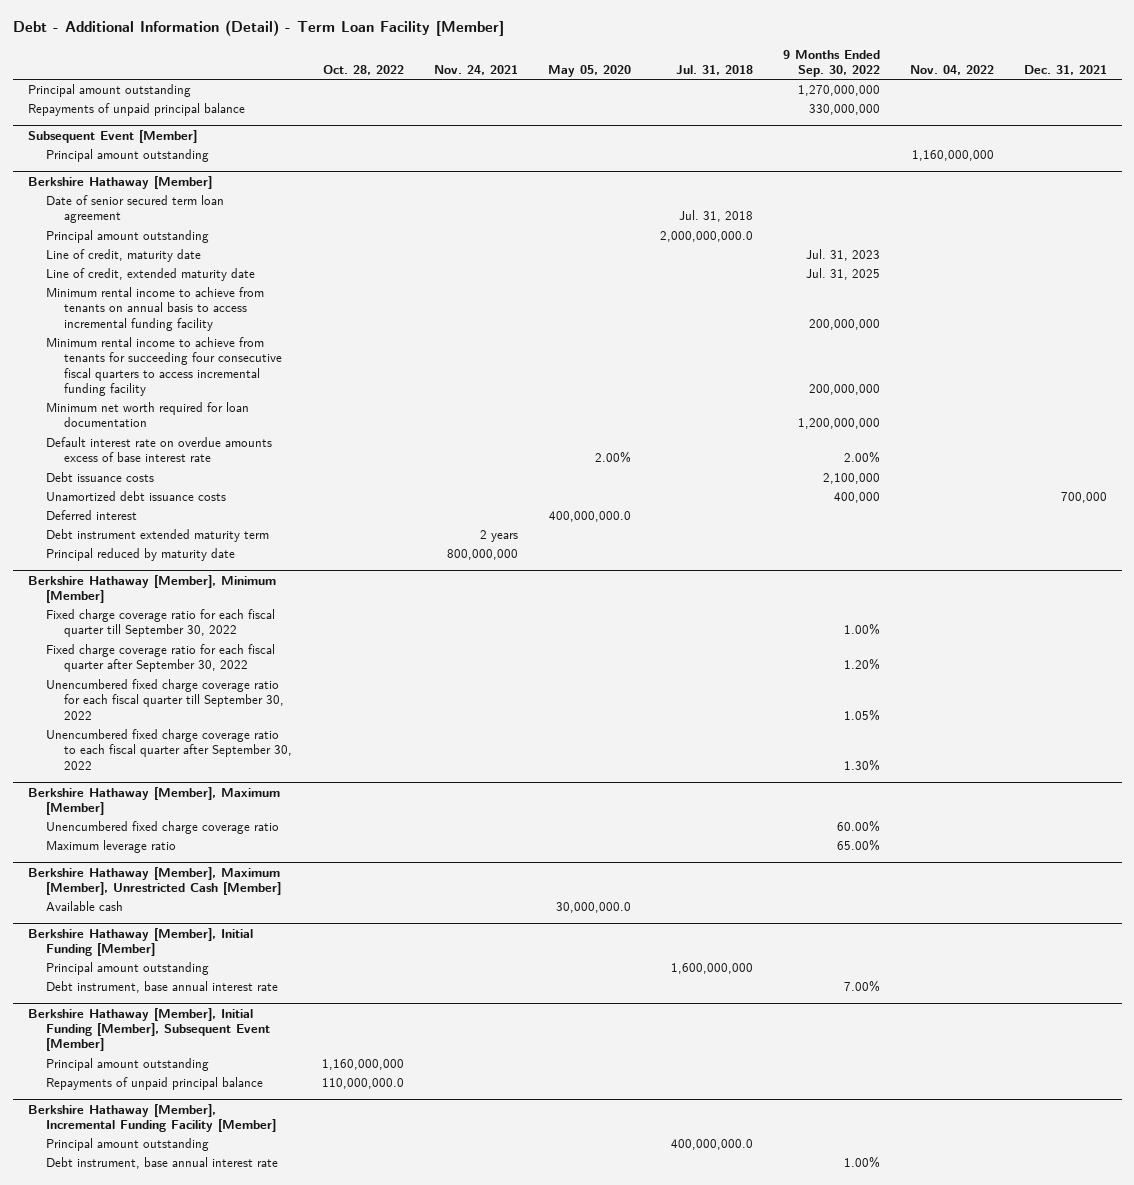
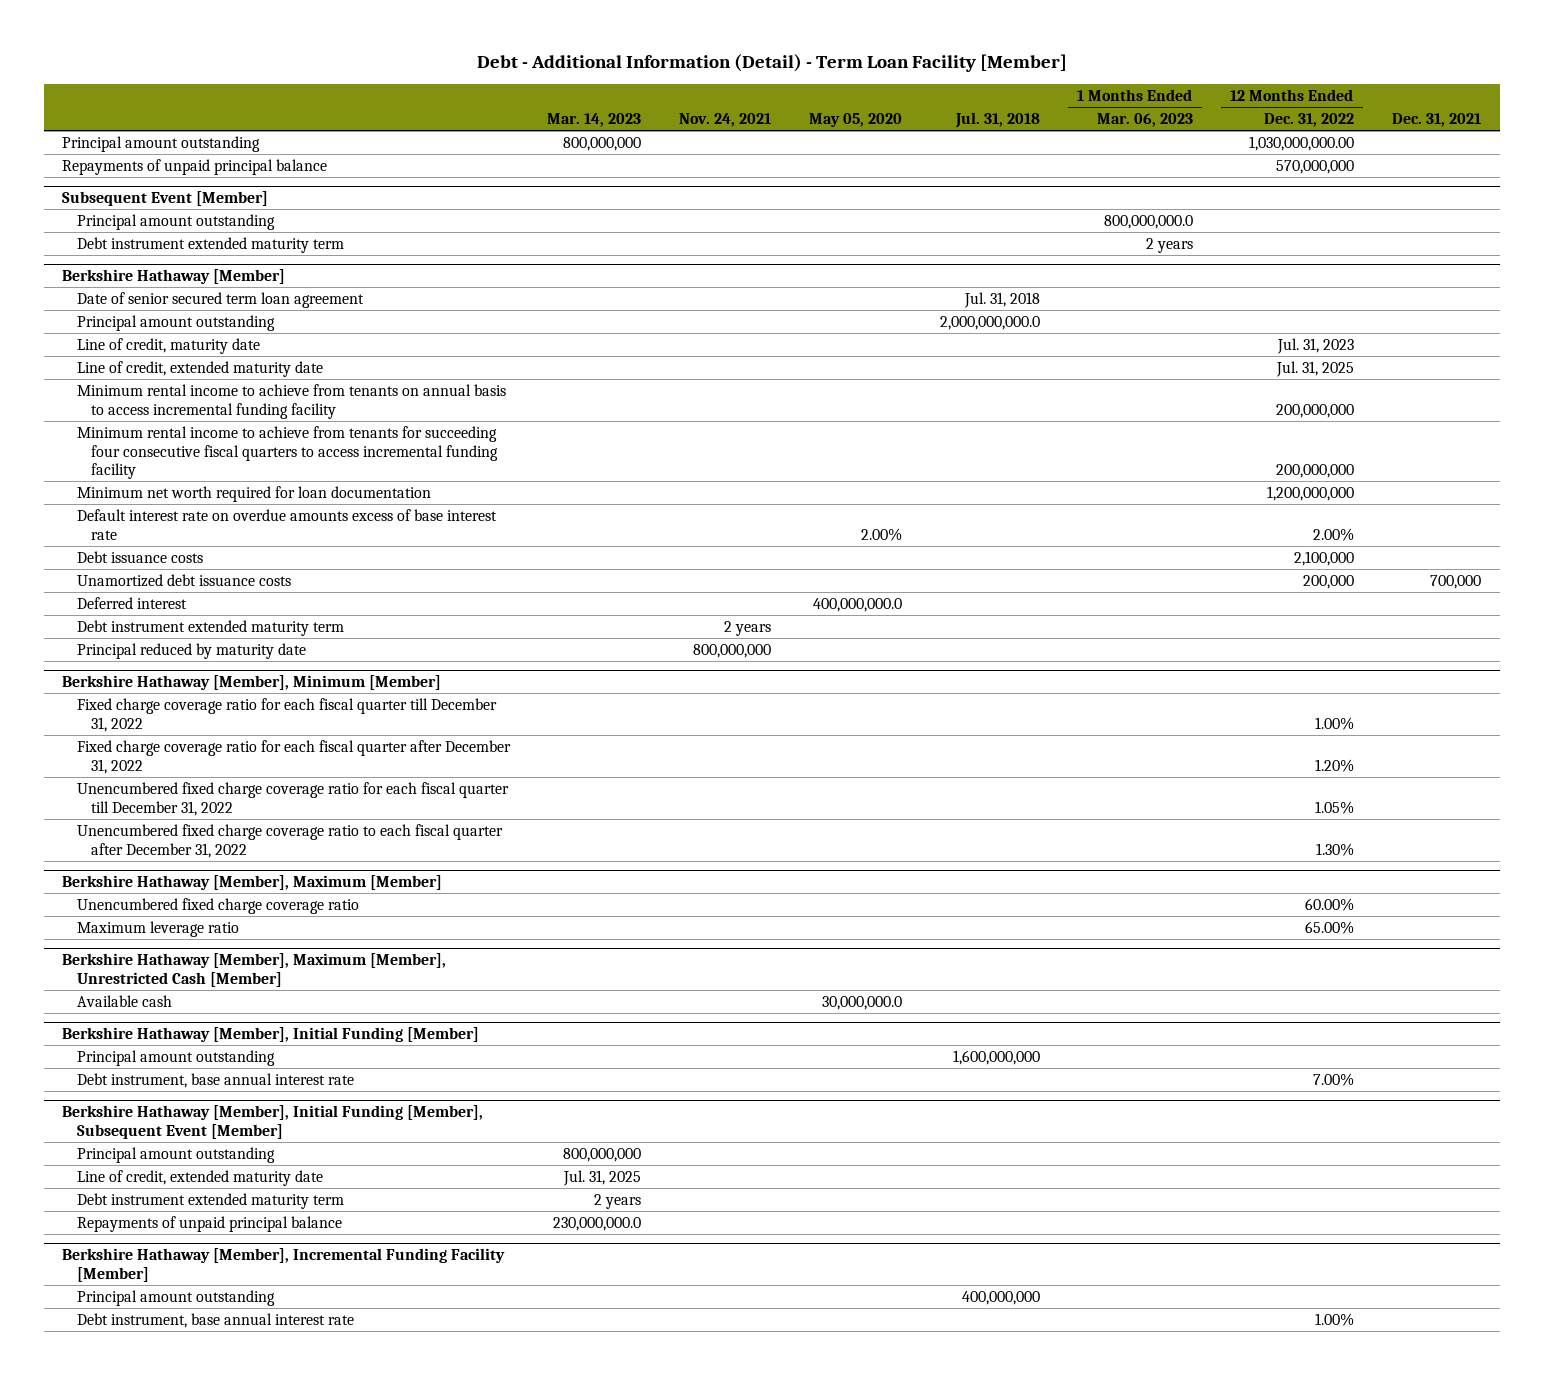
- | Oct. 28, 2022 | Nov. 24, 2021 | May 05, 2020 | Jul. 31, 2018 | 9 Months Ended Sep. 30, 2022 | Nov. 04, 2022 | Dec. 31, 2021
+ | Mar. 14, 2023 | Nov. 24, 2021 | May 05, 2020 | Jul. 31, 2018 | 1 Months Ended Mar. 06, 2023 | 12 Months Ended Dec. 31, 2022 | Dec. 31, 2021
@ Subsequent Event [Member]
+ Debt instrument extended maturity term | | | | | 2 years | |
@ Berkshire Hathaway [Member], Minimum [Member]
- Fixed charge coverage ratio for each fiscal quarter till September 30, 2022 | | | | | 1.00% | |
- Fixed charge coverage ratio for each fiscal quarter after September 30, 2022 | | | | | 1.20% | |
- Unencumbered fixed charge coverage ratio for each fiscal quarter till September 30, 2022 | | | | | 1.05% | |
- Unencumbered fixed charge coverage ratio to each fiscal quarter after September 30, 2022 | | | | | 1.30% | |
+ Fixed charge coverage ratio for each fiscal quarter till December 31, 2022 | | | | | | 1.00% |
+ Fixed charge coverage ratio for each fiscal quarter after December 31, 2022 | | | | | | 1.20% |
+ Unencumbered fixed charge coverage ratio for each fiscal quarter till December 31, 2022 | | | | | | 1.05% |
+ Unencumbered fixed charge coverage ratio to each fiscal quarter after December 31, 2022 | | | | | | 1.30% |
@ Berkshire Hathaway [Member], Initial Funding [Member], Subsequent Event [Member]
+ Line of credit, extended maturity date | Jul. 31, 2025 | | | | | |
+ Debt instrument extended maturity term | 2 years | | | | | |
@ Berkshire Hathaway [Member], Incremental Funding Facility [Member]
- Principal amount outstanding | | | | 400,000,000.0 | | |
+ Principal amount outstanding | | | | 400,000,000 | | |

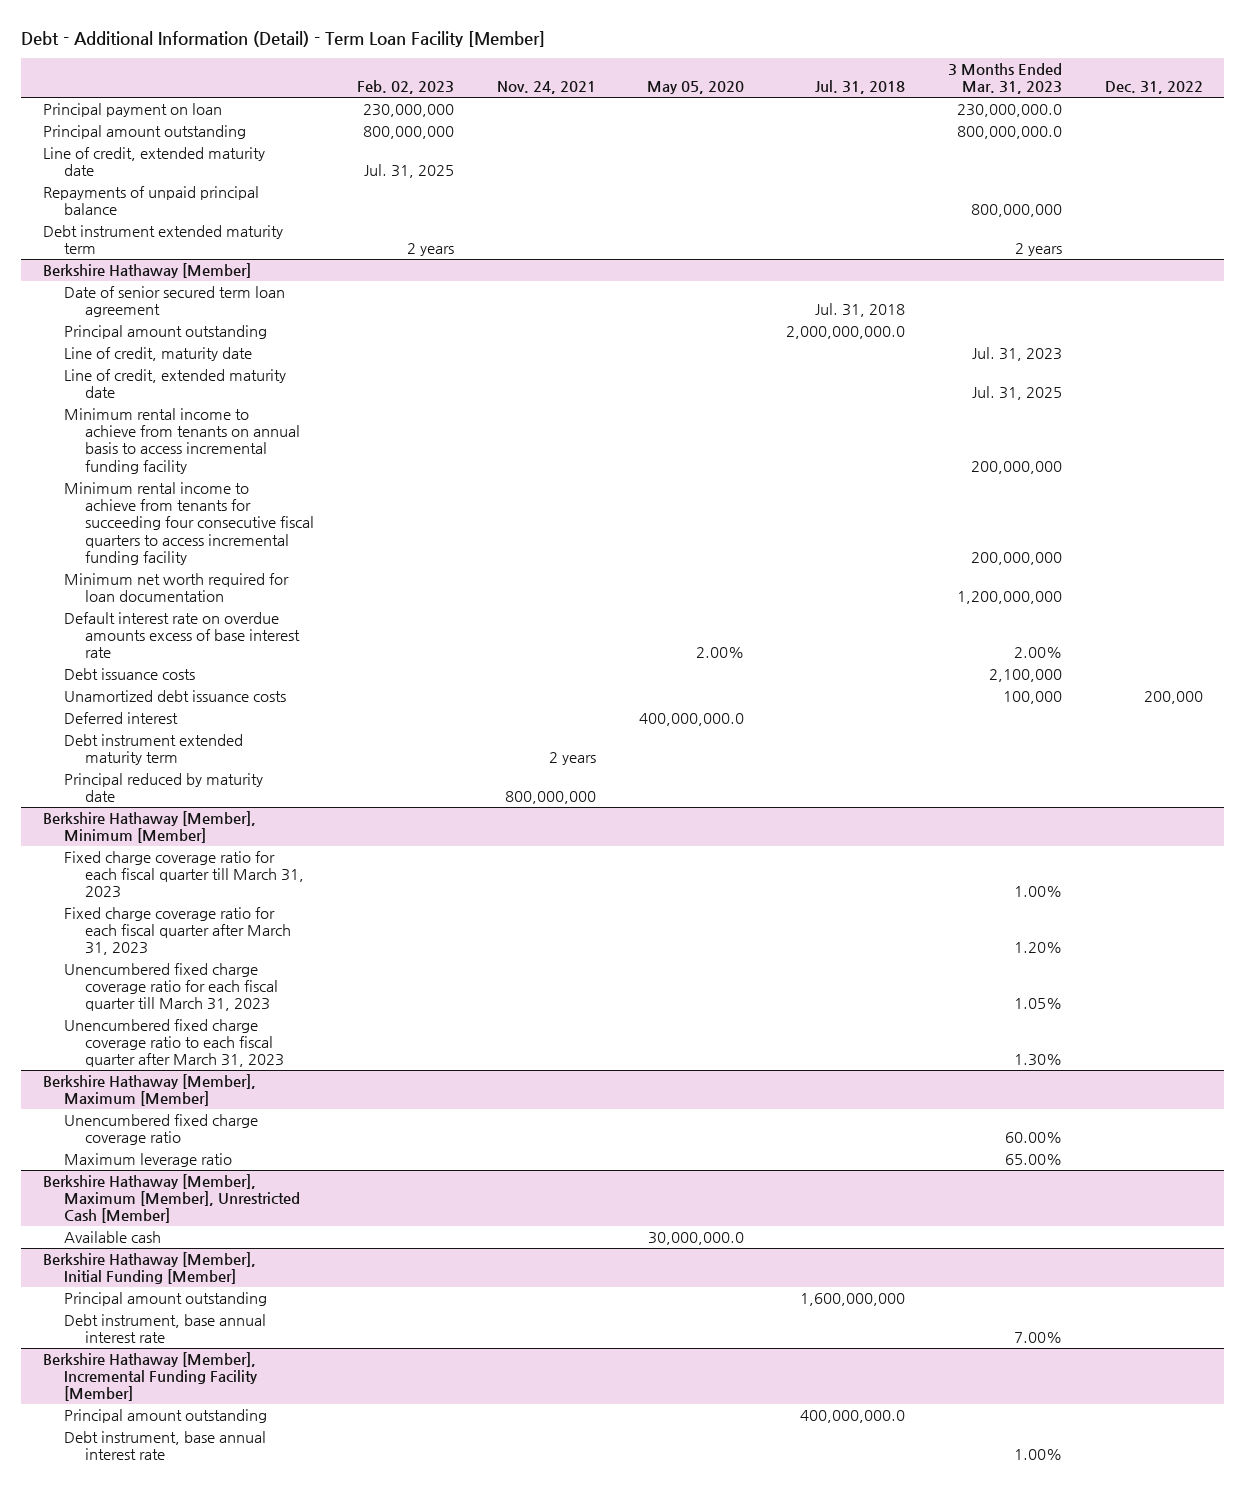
- | Mar. 14, 2023 | Nov. 24, 2021 | May 05, 2020 | Jul. 31, 2018 | 1 Months Ended Mar. 06, 2023 | 12 Months Ended Dec. 31, 2022 | Dec. 31, 2021
+ | Feb. 02, 2023 | Nov. 24, 2021 | May 05, 2020 | Jul. 31, 2018 | 3 Months Ended Mar. 31, 2023 | Dec. 31, 2022
+ Principal payment on loan | 230,000,000 | | | | 230,000,000.0 |
+ Line of credit, extended maturity date | Jul. 31, 2025 | | | | |
- Subsequent Event [Member]
- Principal amount outstanding | | | | | 800,000,000.0 | |
- Debt instrument extended maturity term | | | | | 2 years | |
+ Debt instrument extended maturity term | 2 years | | | | 2 years |
@ Berkshire Hathaway [Member], Minimum [Member]
- Fixed charge coverage ratio for each fiscal quarter till December 31, 2022 | | | | | | 1.00% |
- Fixed charge coverage ratio for each fiscal quarter after December 31, 2022 | | | | | | 1.20% |
- Unencumbered fixed charge coverage ratio for each fiscal quarter till December 31, 2022 | | | | | | 1.05% |
- Unencumbered fixed charge coverage ratio to each fiscal quarter after December 31, 2022 | | | | | | 1.30% |
+ Fixed charge coverage ratio for each fiscal quarter till March 31, 2023 | | | | | 1.00% |
+ Fixed charge coverage ratio for each fiscal quarter after March 31, 2023 | | | | | 1.20% |
+ Unencumbered fixed charge coverage ratio for each fiscal quarter till March 31, 2023 | | | | | 1.05% |
+ Unencumbered fixed charge coverage ratio to each fiscal quarter after March 31, 2023 | | | | | 1.30% |
- Berkshire Hathaway [Member], Initial Funding [Member], Subsequent Event [Member]
- Principal amount outstanding | 800,000,000 | | | | | |
- Line of credit, extended maturity date | Jul. 31, 2025 | | | | | |
- Debt instrument extended maturity term | 2 years | | | | | |
- Repayments of unpaid principal balance | 230,000,000.0 | | | | | |
@ Berkshire Hathaway [Member], Incremental Funding Facility [Member]
- Principal amount outstanding | | | | 400,000,000 | | |
+ Principal amount outstanding | | | | 400,000,000.0 | |

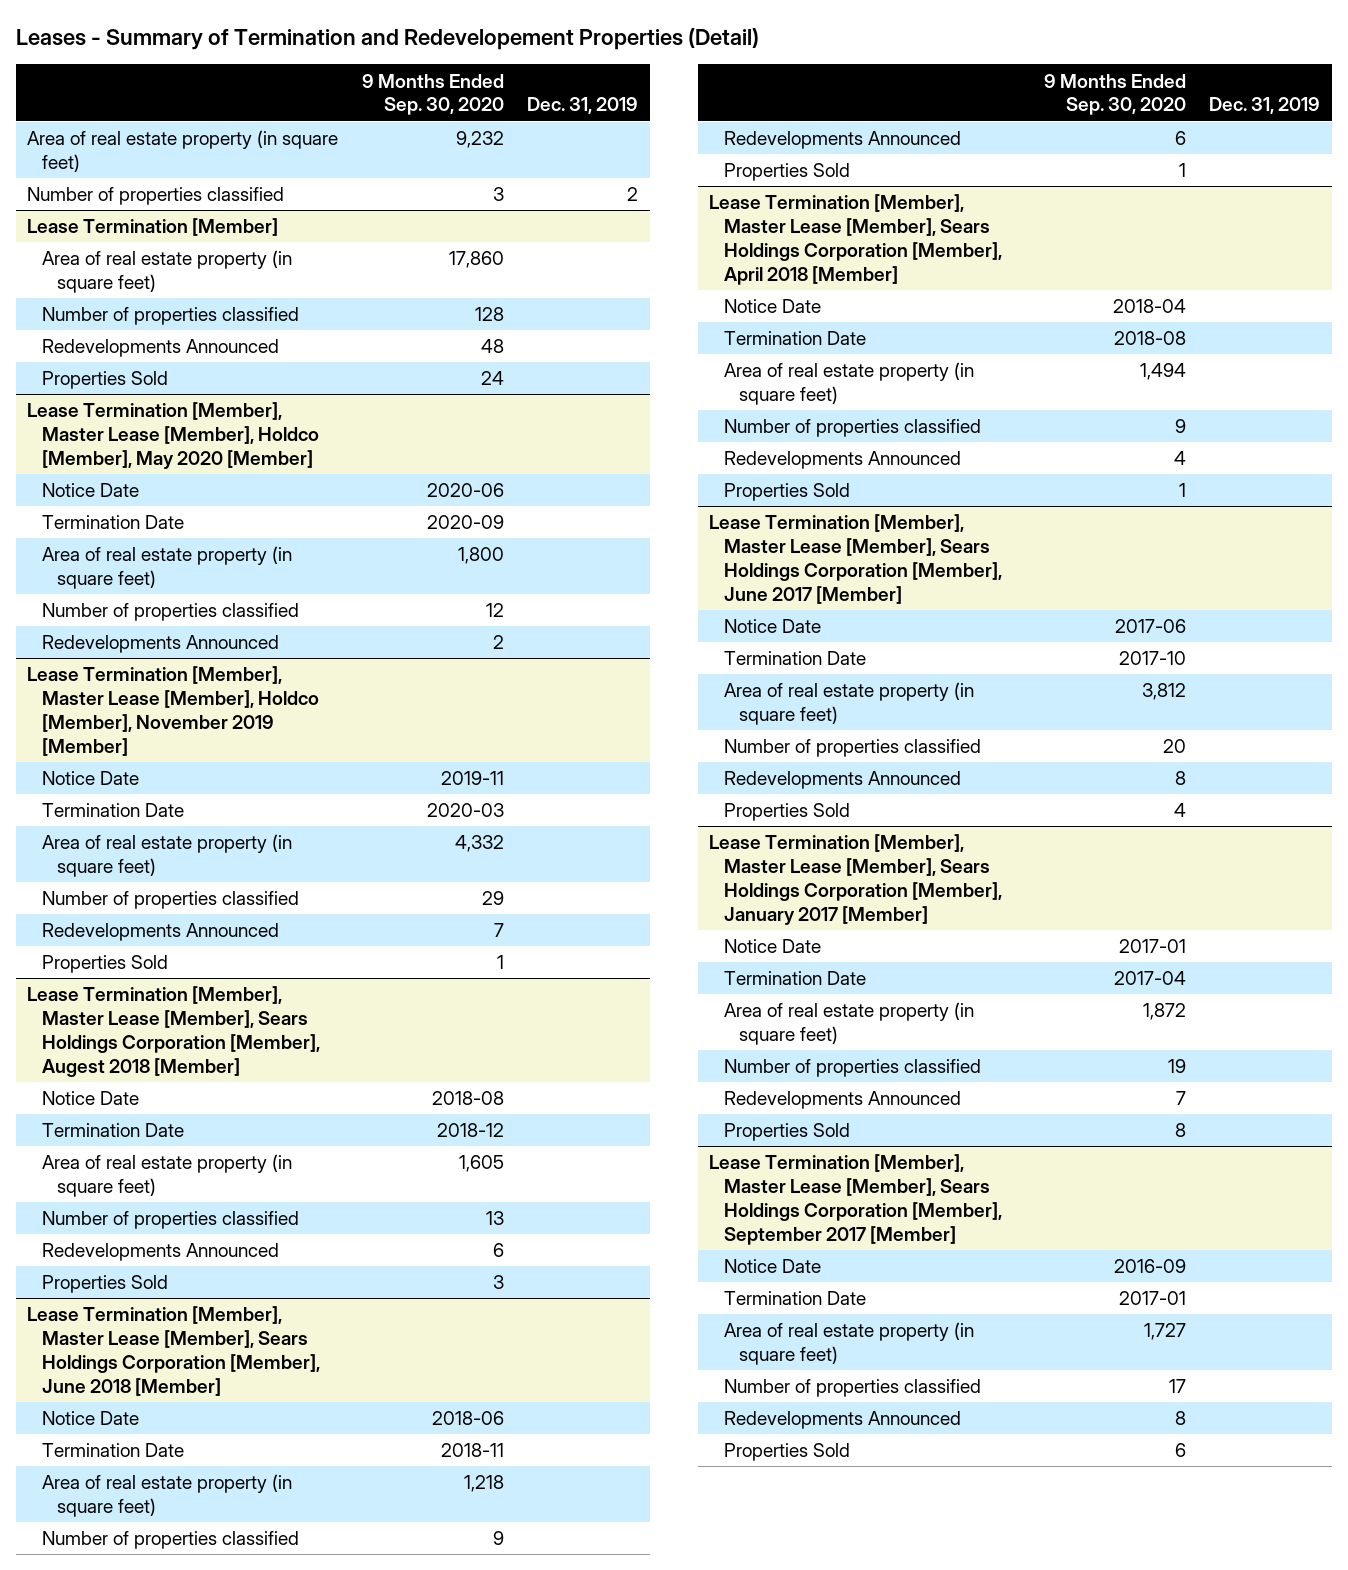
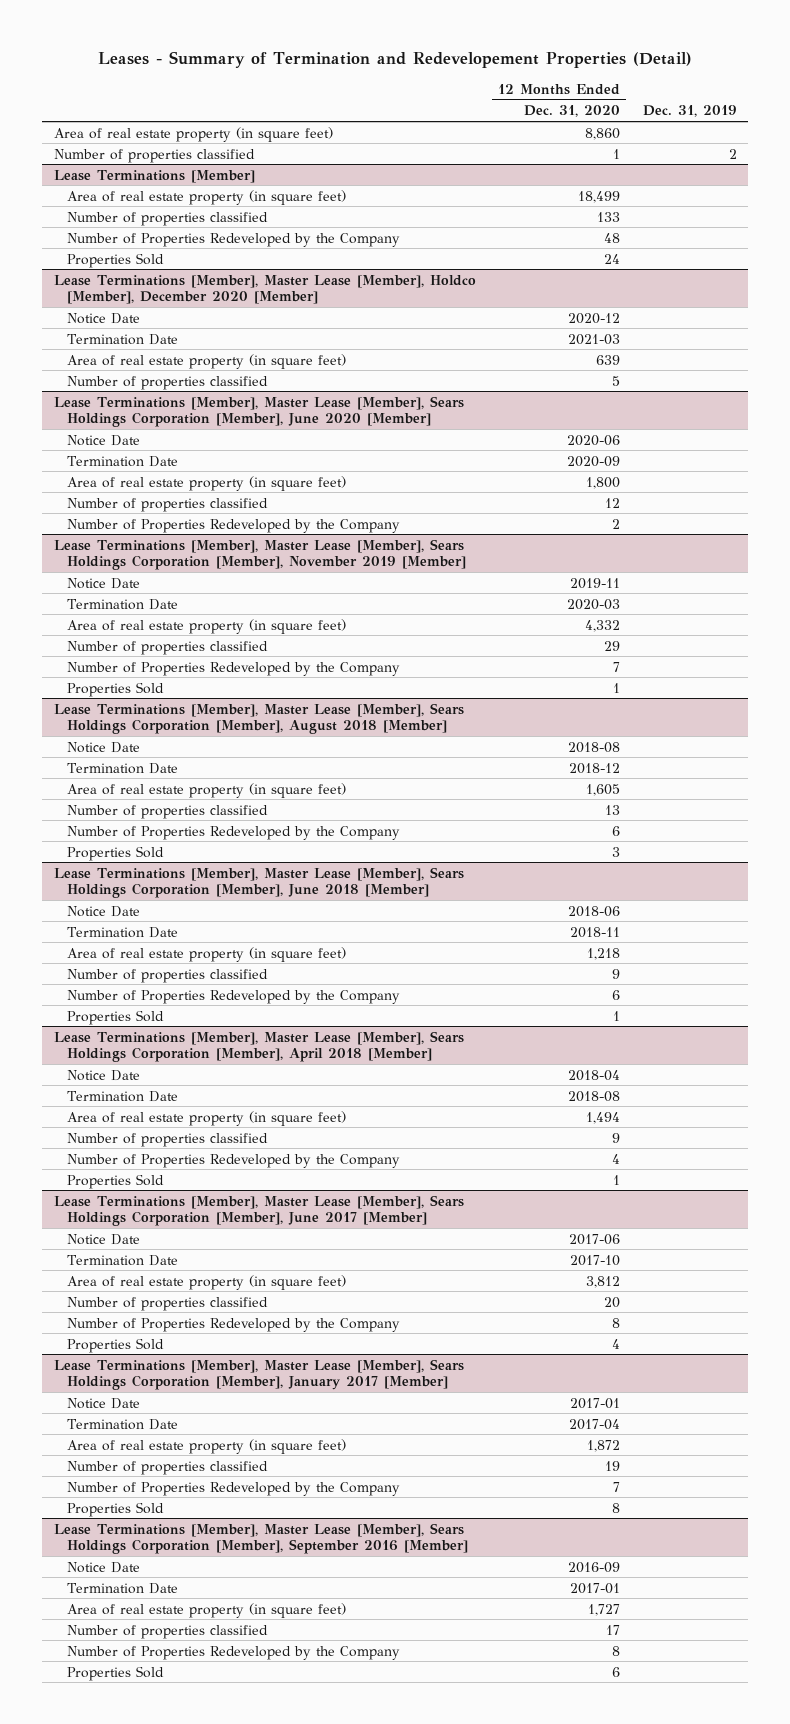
- | 9 Months Ended Sep. 30, 2020 | Dec. 31, 2019
+ | 12 Months Ended Dec. 31, 2020 | Dec. 31, 2019
- Lease Termination [Member]
+ Lease Terminations [Member]
- Redevelopments Announced | 48 |
+ Number of Properties Redeveloped by the Company | 48 |
- Lease Termination [Member], Master Lease [Member], Holdco [Member], May 2020 [Member]
+ Lease Terminations [Member], Master Lease [Member], Holdco [Member], December 2020 [Member]
- Redevelopments Announced | 2 |
- Lease Termination [Member], Master Lease [Member], Holdco [Member], November 2019 [Member]
+ Lease Terminations [Member], Master Lease [Member], Sears Holdings Corporation [Member], June 2020 [Member]
+ Notice Date | 2020-06 |
+ Termination Date | 2020-09 |
+ Area of real estate property (in square feet) | 1,800 |
+ Number of properties classified | 12 |
+ Number of Properties Redeveloped by the Company | 2 |
+ Lease Terminations [Member], Master Lease [Member], Sears Holdings Corporation [Member], November 2019 [Member]
- Redevelopments Announced | 7 |
+ Number of Properties Redeveloped by the Company | 7 |
- Lease Termination [Member], Master Lease [Member], Sears Holdings Corporation [Member], Augest 2018 [Member]
+ Lease Terminations [Member], Master Lease [Member], Sears Holdings Corporation [Member], August 2018 [Member]
- Redevelopments Announced | 6 |
+ Number of Properties Redeveloped by the Company | 6 |
- Lease Termination [Member], Master Lease [Member], Sears Holdings Corporation [Member], June 2018 [Member]
+ Lease Terminations [Member], Master Lease [Member], Sears Holdings Corporation [Member], June 2018 [Member]
- Redevelopments Announced | 6 |
+ Number of Properties Redeveloped by the Company | 6 |
- Lease Termination [Member], Master Lease [Member], Sears Holdings Corporation [Member], April 2018 [Member]
+ Lease Terminations [Member], Master Lease [Member], Sears Holdings Corporation [Member], April 2018 [Member]
- Redevelopments Announced | 4 |
+ Number of Properties Redeveloped by the Company | 4 |
- Lease Termination [Member], Master Lease [Member], Sears Holdings Corporation [Member], June 2017 [Member]
+ Lease Terminations [Member], Master Lease [Member], Sears Holdings Corporation [Member], June 2017 [Member]
- Redevelopments Announced | 8 |
+ Number of Properties Redeveloped by the Company | 8 |
- Lease Termination [Member], Master Lease [Member], Sears Holdings Corporation [Member], January 2017 [Member]
+ Lease Terminations [Member], Master Lease [Member], Sears Holdings Corporation [Member], January 2017 [Member]
- Redevelopments Announced | 7 |
+ Number of Properties Redeveloped by the Company | 7 |
- Lease Termination [Member], Master Lease [Member], Sears Holdings Corporation [Member], September 2017 [Member]
+ Lease Terminations [Member], Master Lease [Member], Sears Holdings Corporation [Member], September 2016 [Member]
- Redevelopments Announced | 8 |
+ Number of Properties Redeveloped by the Company | 8 |

